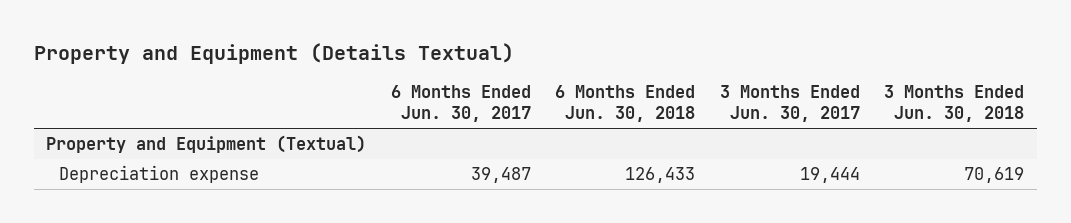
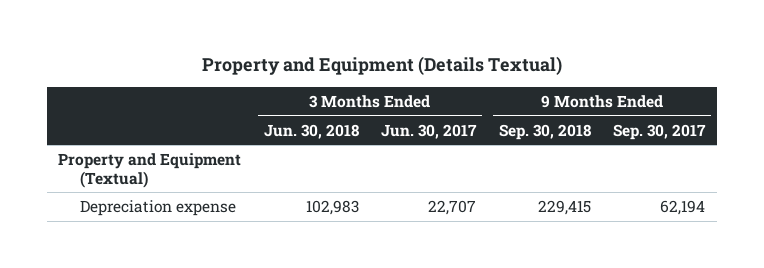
- | 6 Months Ended Jun. 30, 2017 | 6 Months Ended Jun. 30, 2018 | 3 Months Ended Jun. 30, 2017 | 3 Months Ended Jun. 30, 2018
+ | 3 Months Ended Jun. 30, 2018 | 3 Months Ended Jun. 30, 2017 | 9 Months Ended Sep. 30, 2018 | 9 Months Ended Sep. 30, 2017
- Depreciation expense | 39,487 | 126,433 | 19,444 | 70,619
+ Depreciation expense | 102,983 | 22,707 | 229,415 | 62,194

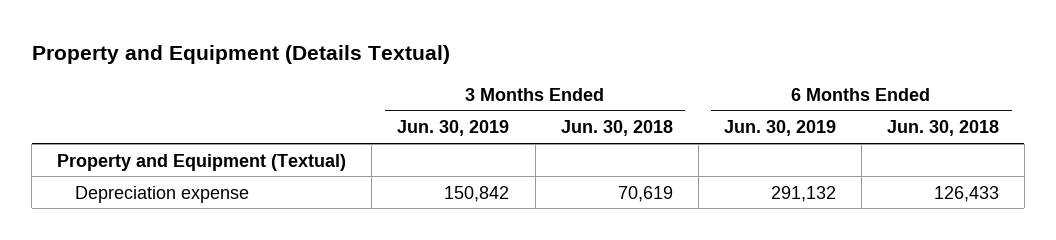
- | 3 Months Ended Jun. 30, 2018 | 3 Months Ended Jun. 30, 2017 | 9 Months Ended Sep. 30, 2018 | 9 Months Ended Sep. 30, 2017
+ | 3 Months Ended Jun. 30, 2019 | 3 Months Ended Jun. 30, 2018 | 6 Months Ended Jun. 30, 2019 | 6 Months Ended Jun. 30, 2018
- Depreciation expense | 102,983 | 22,707 | 229,415 | 62,194
+ Depreciation expense | 150,842 | 70,619 | 291,132 | 126,433

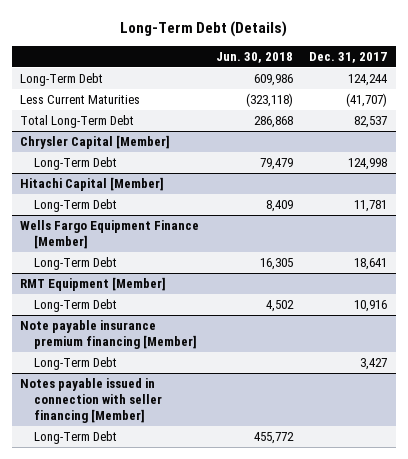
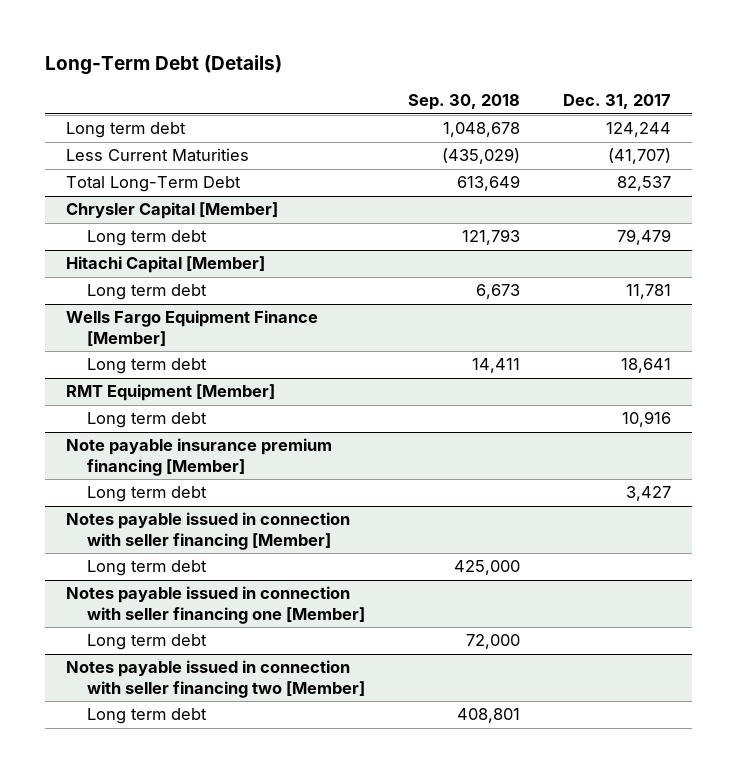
- | Jun. 30, 2018 | Dec. 31, 2017
+ | Sep. 30, 2018 | Dec. 31, 2017
- Long-Term Debt | 609,986 | 124,244
+ Long term debt | 1,048,678 | 124,244
@ Chrysler Capital [Member]
- Long-Term Debt | 79,479 | 124,998
+ Long term debt | 121,793 | 79,479
@ Hitachi Capital [Member]
- Long-Term Debt | 8,409 | 11,781
+ Long term debt | 6,673 | 11,781
@ Wells Fargo Equipment Finance [Member]
- Long-Term Debt | 16,305 | 18,641
+ Long term debt | 14,411 | 18,641
@ RMT Equipment [Member]
- Long-Term Debt | 4,502 | 10,916
+ Long term debt | | 10,916
@ Note payable insurance premium financing [Member]
- Long-Term Debt | | 3,427
+ Long term debt | | 3,427
@ Notes payable issued in connection with seller financing [Member]
- Long-Term Debt | 455,772 |
+ Long term debt | 425,000 |
+ Notes payable issued in connection with seller financing one [Member]
+ Long term debt | 72,000 |
+ Notes payable issued in connection with seller financing two [Member]
+ Long term debt | 408,801 |

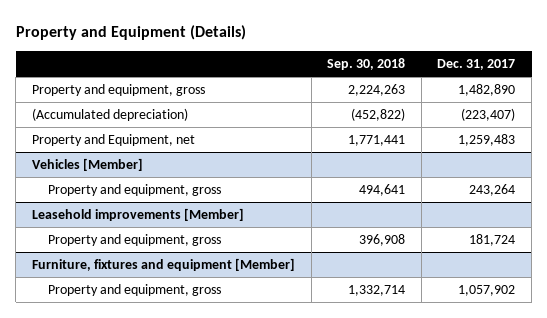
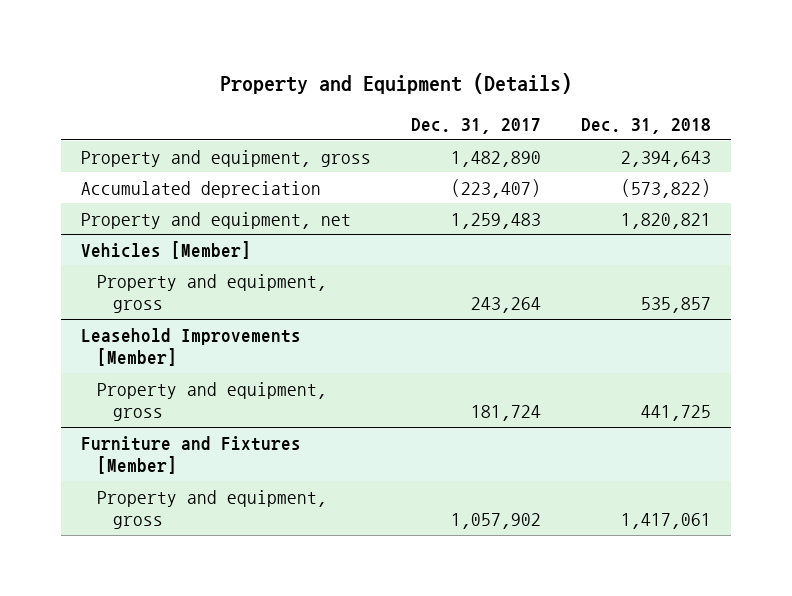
- | Sep. 30, 2018 | Dec. 31, 2017
+ | Dec. 31, 2017 | Dec. 31, 2018
- (Accumulated depreciation) | (452,822) | (223,407)
- Property and Equipment, net | 1,771,441 | 1,259,483
+ Accumulated depreciation | (223,407) | (573,822)
+ Property and equipment, net | 1,259,483 | 1,820,821
- Leasehold improvements [Member]
+ Leasehold Improvements [Member]
- Furniture, fixtures and equipment [Member]
+ Furniture and Fixtures [Member]

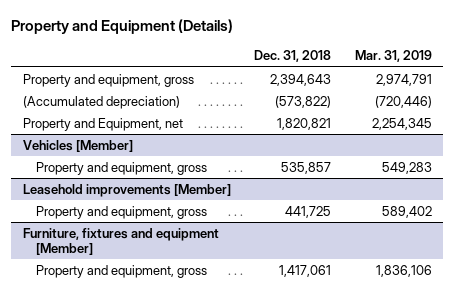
- | Dec. 31, 2017 | Dec. 31, 2018
+ | Dec. 31, 2018 | Mar. 31, 2019
- Accumulated depreciation | (223,407) | (573,822)
- Property and equipment, net | 1,259,483 | 1,820,821
+ (Accumulated depreciation) | (573,822) | (720,446)
+ Property and Equipment, net | 1,820,821 | 2,254,345
- Leasehold Improvements [Member]
+ Leasehold improvements [Member]
- Furniture and Fixtures [Member]
+ Furniture, fixtures and equipment [Member]

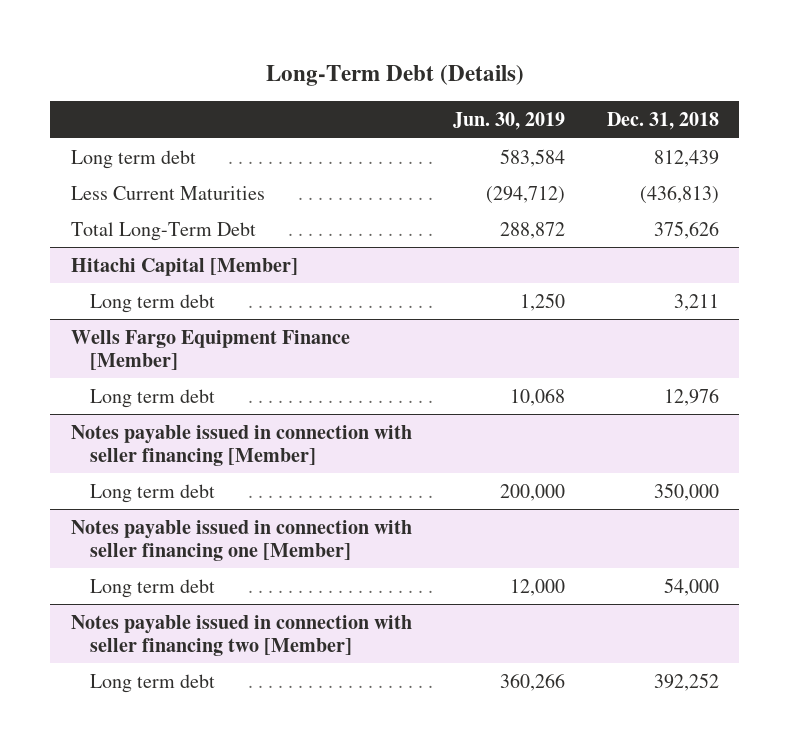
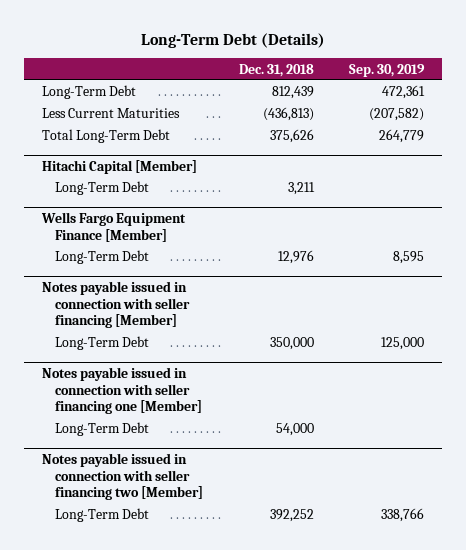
- | Jun. 30, 2019 | Dec. 31, 2018
+ | Dec. 31, 2018 | Sep. 30, 2019
- Long term debt | 583,584 | 812,439
+ Long-Term Debt | 812,439 | 472,361
@ Hitachi Capital [Member]
- Long term debt | 1,250 | 3,211
+ Long-Term Debt | 3,211 |
@ Wells Fargo Equipment Finance [Member]
- Long term debt | 10,068 | 12,976
+ Long-Term Debt | 12,976 | 8,595
@ Notes payable issued in connection with seller financing [Member]
- Long term debt | 200,000 | 350,000
+ Long-Term Debt | 350,000 | 125,000
@ Notes payable issued in connection with seller financing one [Member]
- Long term debt | 12,000 | 54,000
+ Long-Term Debt | 54,000 |
@ Notes payable issued in connection with seller financing two [Member]
- Long term debt | 360,266 | 392,252
+ Long-Term Debt | 392,252 | 338,766

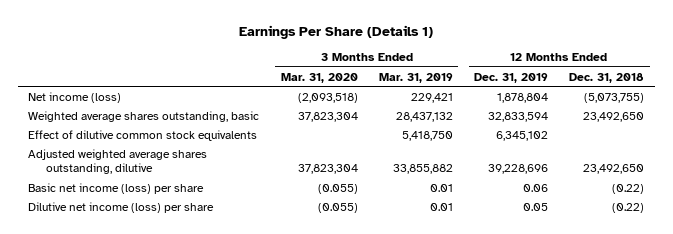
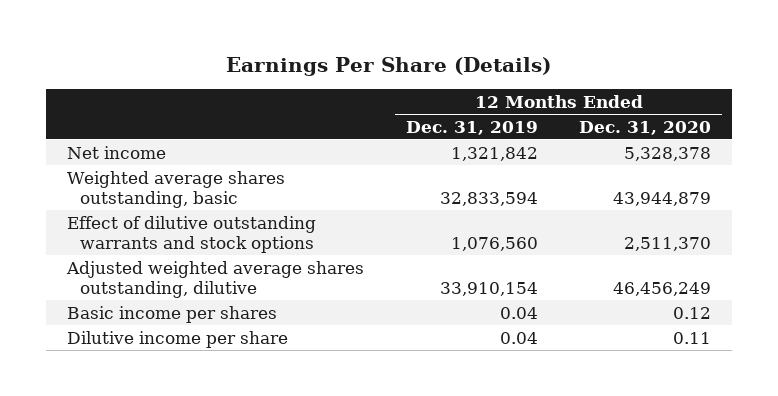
- Earnings Per Share (Details 1)
+ Earnings Per Share (Details)
- | 3 Months Ended Mar. 31, 2020 | 3 Months Ended Mar. 31, 2019 | 12 Months Ended Dec. 31, 2019 | 12 Months Ended Dec. 31, 2018
+ | 12 Months Ended Dec. 31, 2019 | 12 Months Ended Dec. 31, 2020
- Net income (loss) | (2,093,518) | 229,421 | 1,878,804 | (5,073,755)
+ Net income | 1,321,842 | 5,328,378
- Effect of dilutive common stock equivalents | | 5,418,750 | 6,345,102 |
- Adjusted weighted average shares outstanding, dilutive | 37,823,304 | 33,855,882 | 39,228,696 | 23,492,650
- Basic net income (loss) per share | (0.055) | 0.01 | 0.06 | (0.22)
- Dilutive net income (loss) per share | (0.055) | 0.01 | 0.05 | (0.22)
+ Effect of dilutive outstanding warrants and stock options | 1,076,560 | 2,511,370
+ Adjusted weighted average shares outstanding, dilutive | 33,910,154 | 46,456,249
+ Basic income per shares | 0.04 | 0.12
+ Dilutive income per share | 0.04 | 0.11

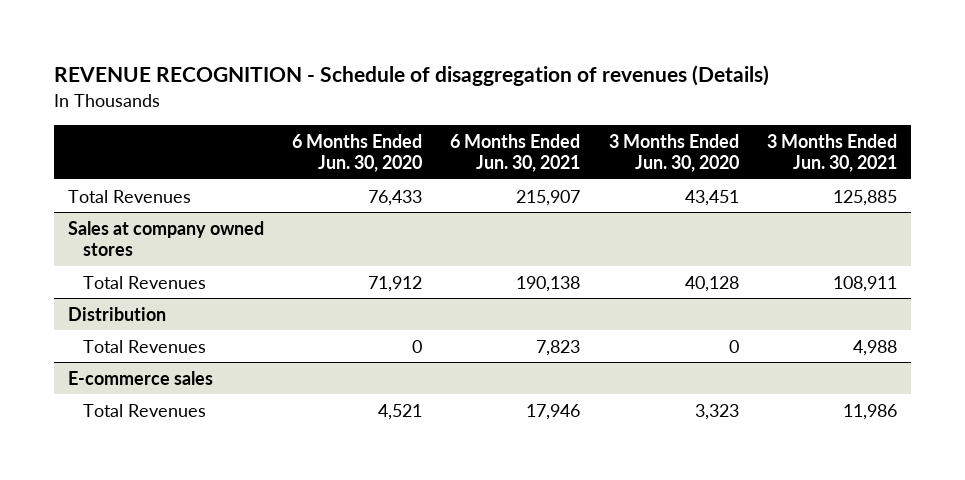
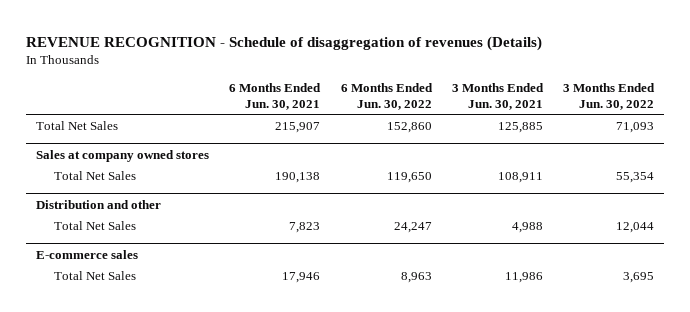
- | 6 Months Ended Jun. 30, 2020 | 6 Months Ended Jun. 30, 2021 | 3 Months Ended Jun. 30, 2020 | 3 Months Ended Jun. 30, 2021
+ | 6 Months Ended Jun. 30, 2021 | 6 Months Ended Jun. 30, 2022 | 3 Months Ended Jun. 30, 2021 | 3 Months Ended Jun. 30, 2022
- Total Revenues | 76,433 | 215,907 | 43,451 | 125,885
+ Total Net Sales | 215,907 | 152,860 | 125,885 | 71,093
@ Sales at company owned stores
- Total Revenues | 71,912 | 190,138 | 40,128 | 108,911
- Distribution
- Total Revenues | 0 | 7,823 | 0 | 4,988
@ Sales at company owned stores
+ Total Net Sales | 190,138 | 119,650 | 108,911 | 55,354
+ Distribution and other
+ Total Net Sales | 7,823 | 24,247 | 4,988 | 12,044
@ E-commerce sales
- Total Revenues | 4,521 | 17,946 | 3,323 | 11,986
+ Total Net Sales | 17,946 | 8,963 | 11,986 | 3,695

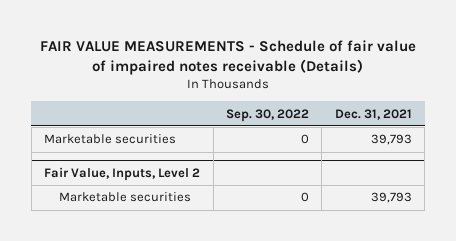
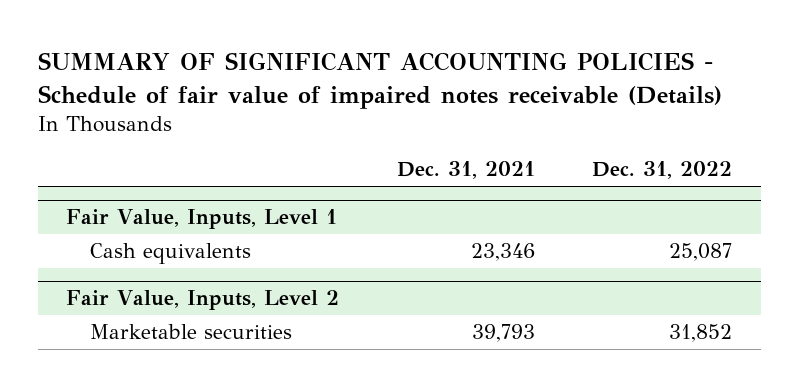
- FAIR VALUE MEASUREMENTS - Schedule of fair value of impaired notes receivable (Details)
+ SUMMARY OF SIGNIFICANT ACCOUNTING POLICIES - Schedule of fair value of impaired notes receivable (Details)
- | Sep. 30, 2022 | Dec. 31, 2021
+ | Dec. 31, 2021 | Dec. 31, 2022
- Marketable securities | 0 | 39,793
+ Fair Value, Inputs, Level 1
+ Cash equivalents | 23,346 | 25,087

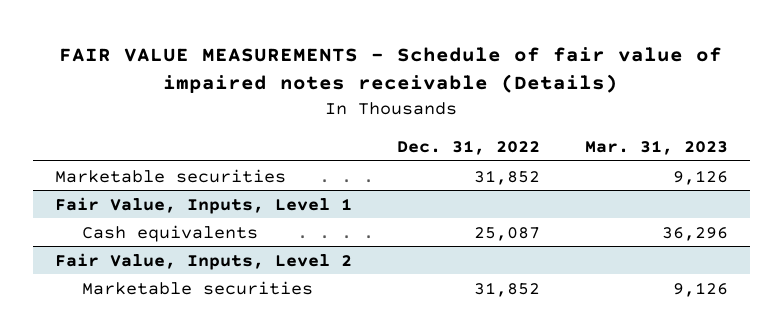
- SUMMARY OF SIGNIFICANT ACCOUNTING POLICIES - Schedule of fair value of impaired notes receivable (Details)
+ FAIR VALUE MEASUREMENTS - Schedule of fair value of impaired notes receivable (Details)
- | Dec. 31, 2021 | Dec. 31, 2022
+ | Dec. 31, 2022 | Mar. 31, 2023
+ Marketable securities | 31,852 | 9,126

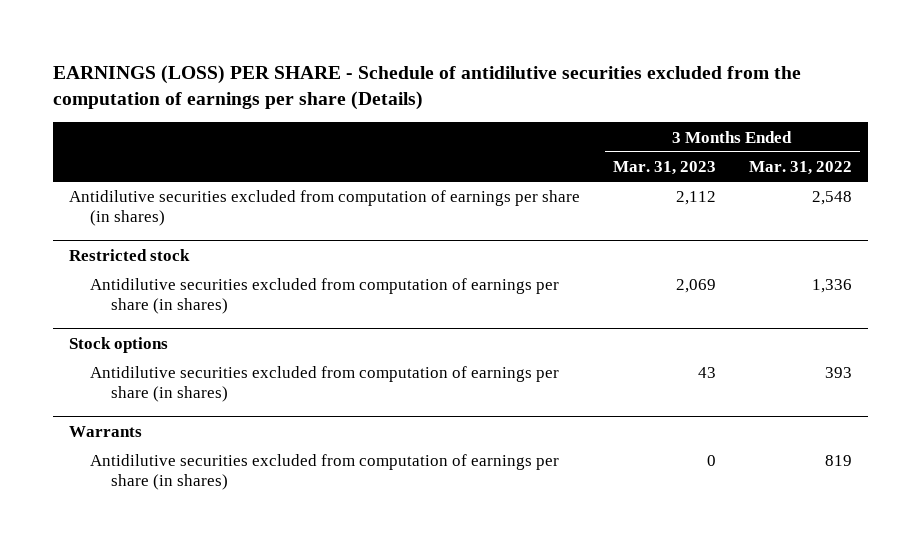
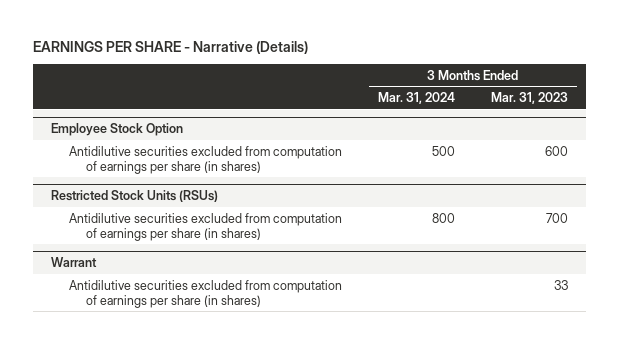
- EARNINGS (LOSS) PER SHARE - Schedule of antidilutive securities excluded from the computation of earnings per share (Details)
+ EARNINGS PER SHARE - Narrative (Details)
- | 3 Months Ended Mar. 31, 2023 | 3 Months Ended Mar. 31, 2022
+ | 3 Months Ended Mar. 31, 2024 | 3 Months Ended Mar. 31, 2023
- Antidilutive securities excluded from computation of earnings per share (in shares) | 2,112 | 2,548
- Restricted stock
- Antidilutive securities excluded from computation of earnings per share (in shares) | 2,069 | 1,336
- Stock options
- Antidilutive securities excluded from computation of earnings per share (in shares) | 43 | 393
- Warrants
- Antidilutive securities excluded from computation of earnings per share (in shares) | 0 | 819
+ Employee Stock Option
+ Antidilutive securities excluded from computation of earnings per share (in shares) | 500 | 600
+ Restricted Stock Units (RSUs)
+ Antidilutive securities excluded from computation of earnings per share (in shares) | 800 | 700
+ Warrant
+ Antidilutive securities excluded from computation of earnings per share (in shares) | | 33

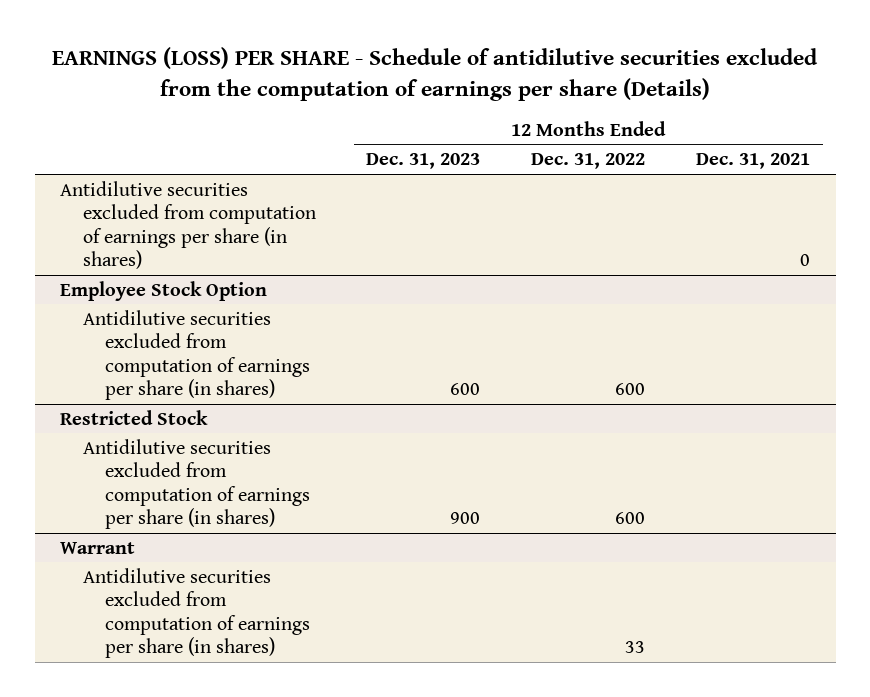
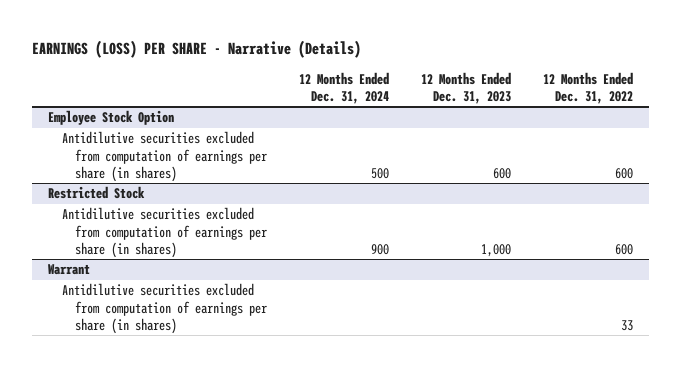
- EARNINGS (LOSS) PER SHARE - Schedule of antidilutive securities excluded from the computation of earnings per share (Details)
+ EARNINGS (LOSS) PER SHARE - Narrative (Details)
- | 12 Months Ended Dec. 31, 2023 | 12 Months Ended Dec. 31, 2022 | 12 Months Ended Dec. 31, 2021
+ | 12 Months Ended Dec. 31, 2024 | 12 Months Ended Dec. 31, 2023 | 12 Months Ended Dec. 31, 2022
- Antidilutive securities excluded from computation of earnings per share (in shares) | | | 0
@ Restricted Stock
- Antidilutive securities excluded from computation of earnings per share (in shares) | 900 | 600 |
+ Antidilutive securities excluded from computation of earnings per share (in shares) | 900 | 1,000 | 600

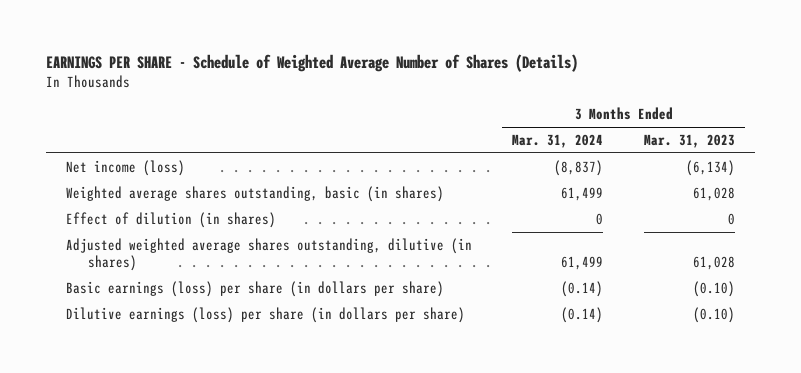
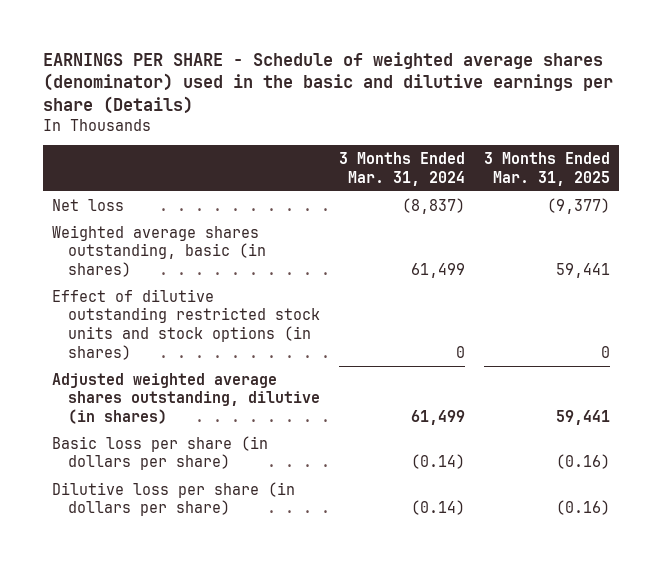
- EARNINGS PER SHARE - Schedule of Weighted Average Number of Shares (Details)
+ EARNINGS PER SHARE - Schedule of weighted average shares (denominator) used in the basic and dilutive earnings per share (Details)
- | 3 Months Ended Mar. 31, 2024 | 3 Months Ended Mar. 31, 2023
+ | 3 Months Ended Mar. 31, 2024 | 3 Months Ended Mar. 31, 2025
- Net income (loss) | (8,837) | (6,134)
+ Net loss | (8,837) | (9,377)
- Effect of dilution (in shares) | 0 | 0
+ Effect of dilutive outstanding restricted stock units and stock options (in shares) | 0 | 0
- Basic earnings (loss) per share (in dollars per share) | (0.14) | (0.10)
- Dilutive earnings (loss) per share (in dollars per share) | (0.14) | (0.10)
+ Basic loss per share (in dollars per share) | (0.14) | (0.16)
+ Dilutive loss per share (in dollars per share) | (0.14) | (0.16)

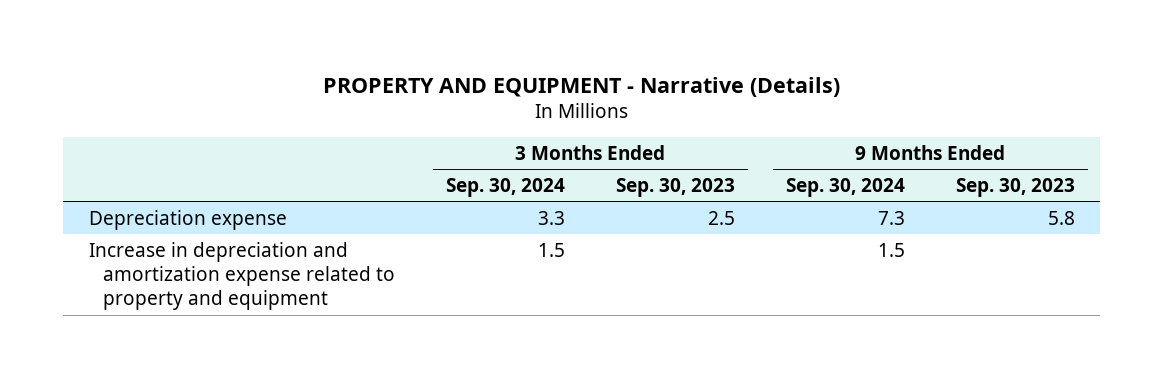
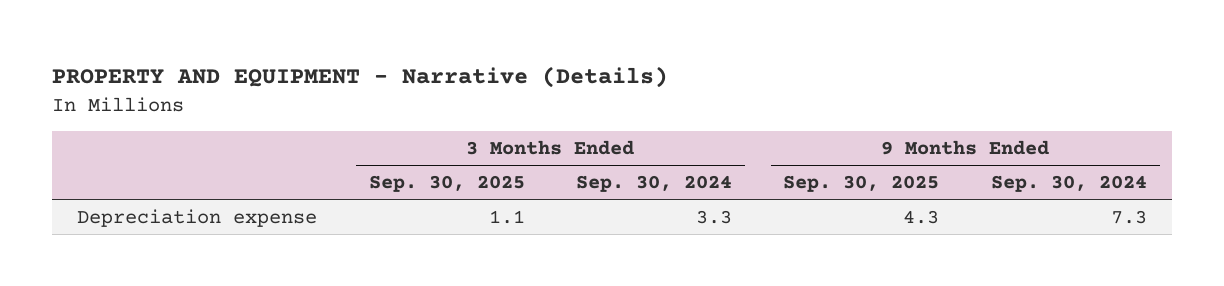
- | 3 Months Ended Sep. 30, 2024 | 3 Months Ended Sep. 30, 2023 | 9 Months Ended Sep. 30, 2024 | 9 Months Ended Sep. 30, 2023
+ | 3 Months Ended Sep. 30, 2025 | 3 Months Ended Sep. 30, 2024 | 9 Months Ended Sep. 30, 2025 | 9 Months Ended Sep. 30, 2024
- Increase in depreciation and amortization expense related to property and equipment | 1.5 | | 1.5 |

